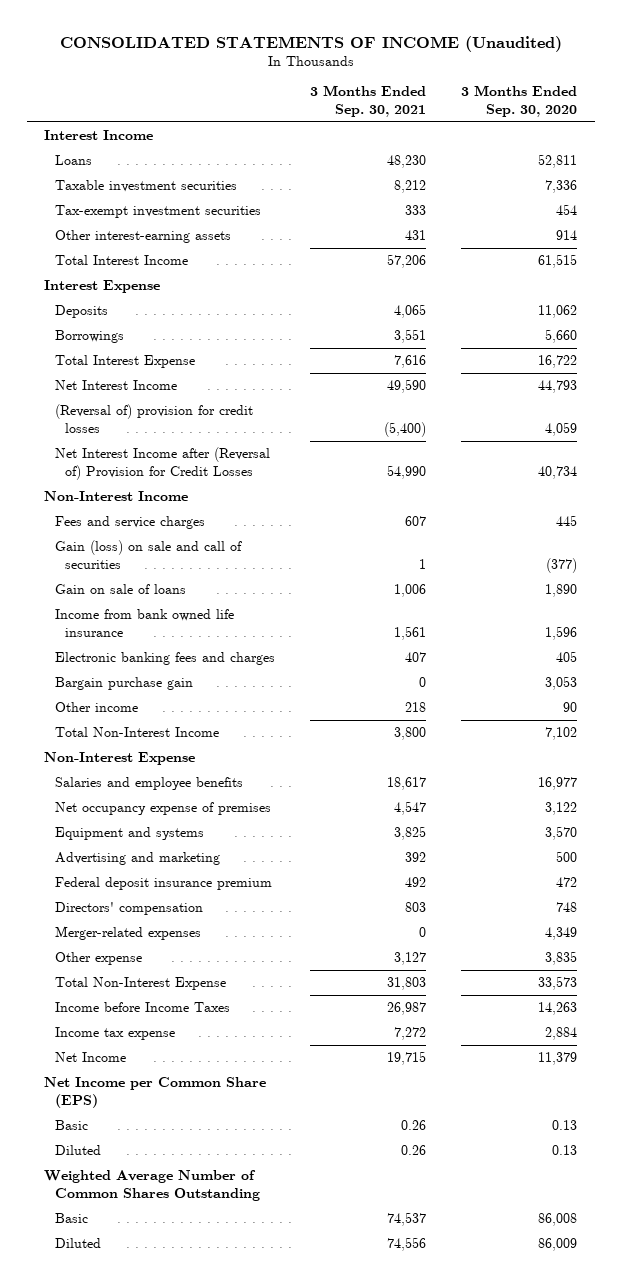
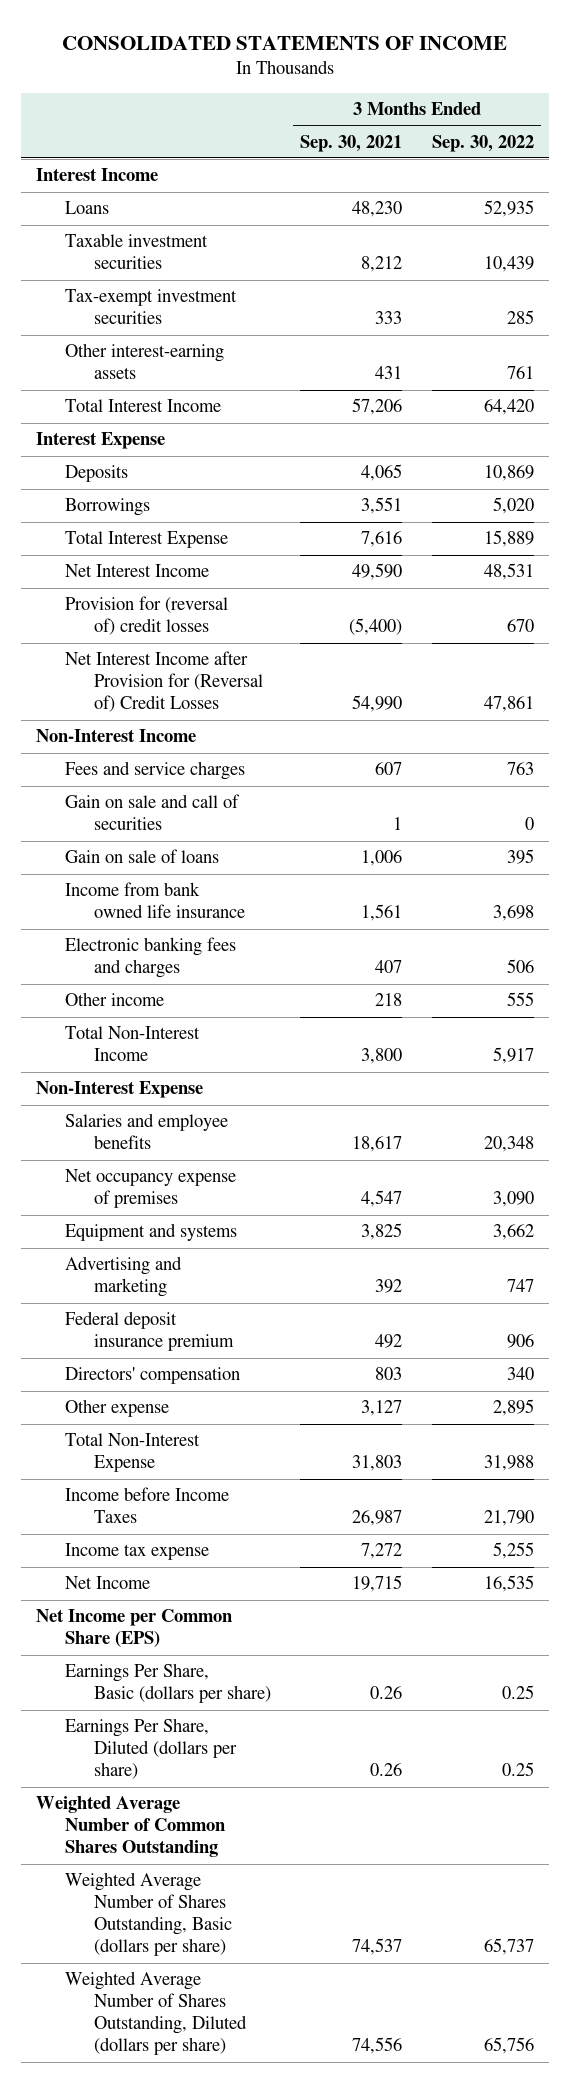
- CONSOLIDATED STATEMENTS OF INCOME (Unaudited)
+ CONSOLIDATED STATEMENTS OF INCOME
- | 3 Months Ended Sep. 30, 2021 | 3 Months Ended Sep. 30, 2020
+ | 3 Months Ended Sep. 30, 2021 | 3 Months Ended Sep. 30, 2022
- (Reversal of) provision for credit losses | (5,400) | 4,059
- Net Interest Income after (Reversal of) Provision for Credit Losses | 54,990 | 40,734
+ Provision for (reversal of) credit losses | (5,400) | 670
+ Net Interest Income after Provision for (Reversal of) Credit Losses | 54,990 | 47,861
- Gain (loss) on sale and call of securities | 1 | (377)
+ Gain on sale and call of securities | 1 | 0
- Bargain purchase gain | 0 | 3,053
- Merger-related expenses | 0 | 4,349
- Basic | 0.26 | 0.13
- Diluted | 0.26 | 0.13
+ Earnings Per Share, Basic (dollars per share) | 0.26 | 0.25
+ Earnings Per Share, Diluted (dollars per share) | 0.26 | 0.25
- Basic | 74,537 | 86,008
- Diluted | 74,556 | 86,009
+ Weighted Average Number of Shares Outstanding, Basic (dollars per share) | 74,537 | 65,737
+ Weighted Average Number of Shares Outstanding, Diluted (dollars per share) | 74,556 | 65,756

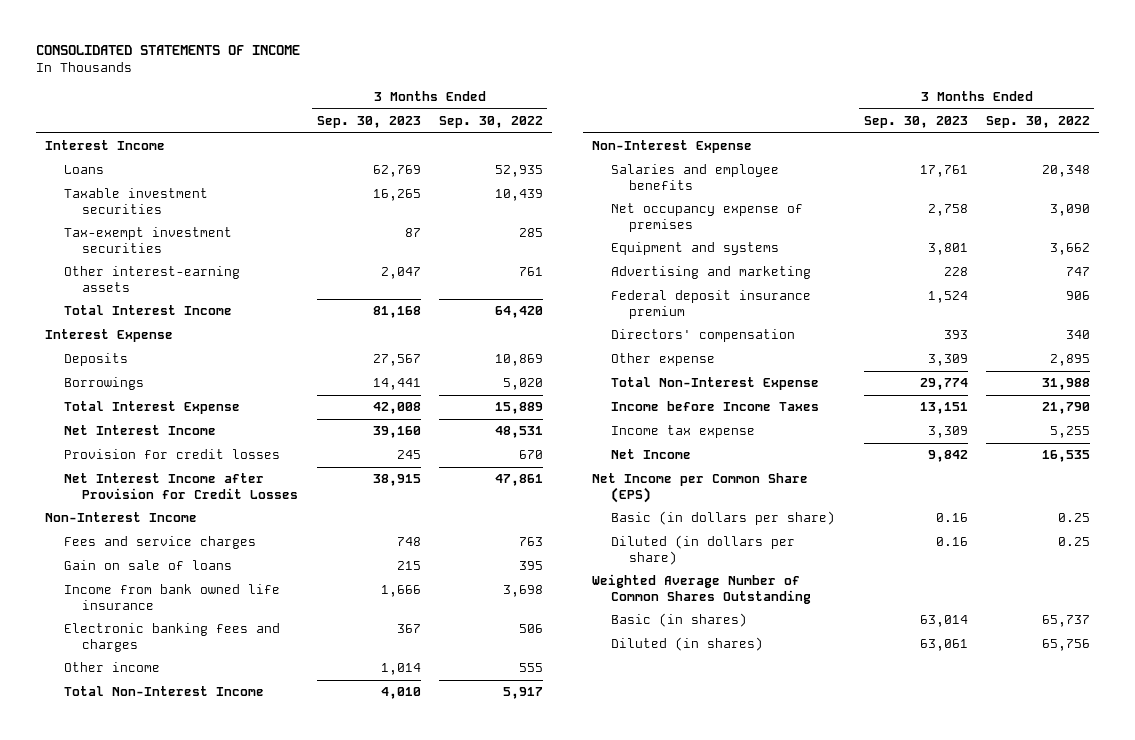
- | 3 Months Ended Sep. 30, 2021 | 3 Months Ended Sep. 30, 2022
+ | 3 Months Ended Sep. 30, 2023 | 3 Months Ended Sep. 30, 2022
- Provision for (reversal of) credit losses | (5,400) | 670
- Net Interest Income after Provision for (Reversal of) Credit Losses | 54,990 | 47,861
+ Provision for credit losses | 245 | 670
+ Net Interest Income after Provision for Credit Losses | 38,915 | 47,861
- Gain on sale and call of securities | 1 | 0
- Earnings Per Share, Basic (dollars per share) | 0.26 | 0.25
- Earnings Per Share, Diluted (dollars per share) | 0.26 | 0.25
+ Basic (in dollars per share) | 0.16 | 0.25
+ Diluted (in dollars per share) | 0.16 | 0.25
- Weighted Average Number of Shares Outstanding, Basic (dollars per share) | 74,537 | 65,737
- Weighted Average Number of Shares Outstanding, Diluted (dollars per share) | 74,556 | 65,756
+ Basic (in shares) | 63,014 | 65,737
+ Diluted (in shares) | 63,061 | 65,756

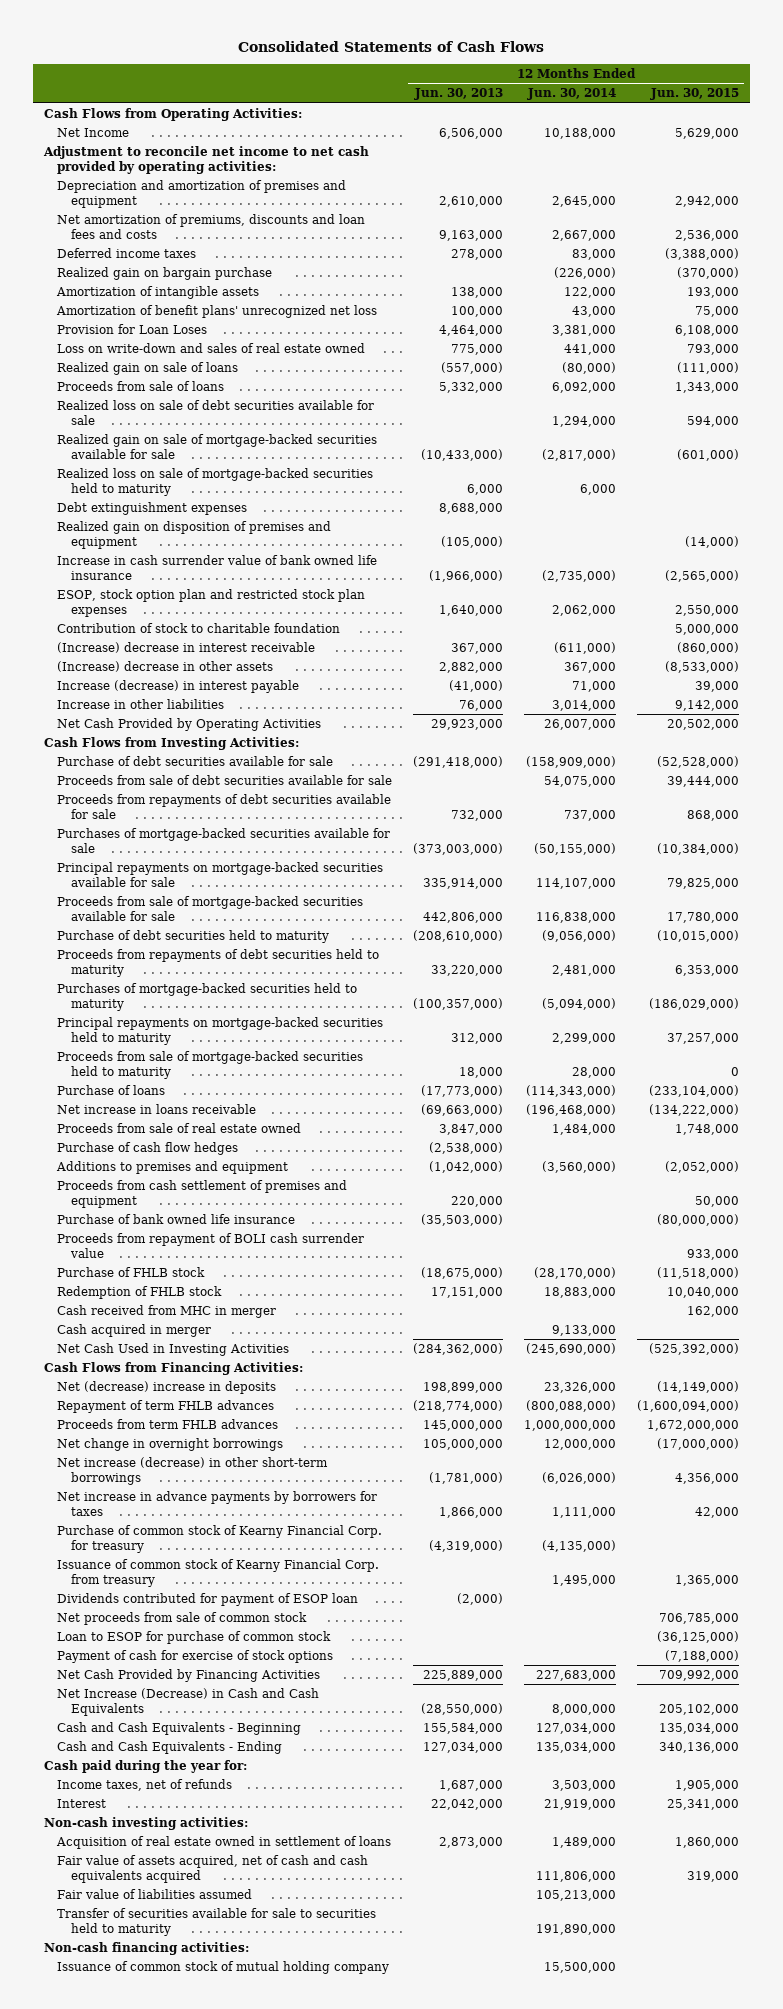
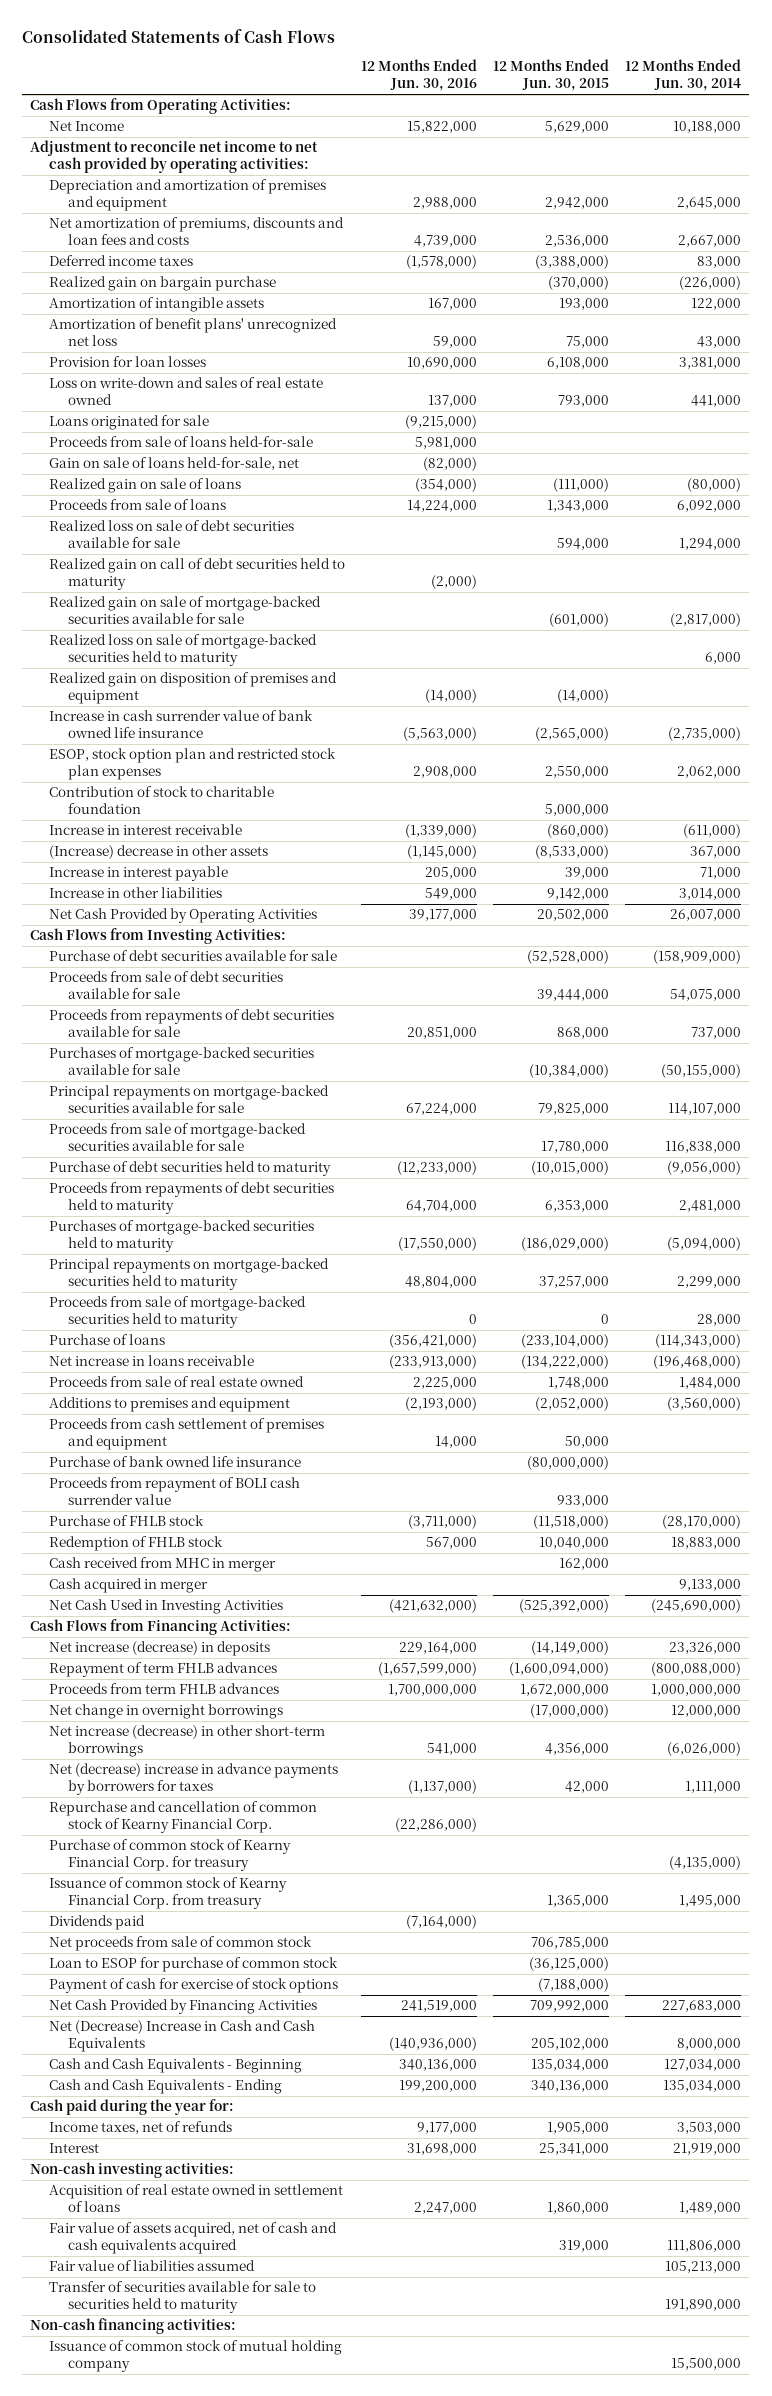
- | 12 Months Ended Jun. 30, 2013 | 12 Months Ended Jun. 30, 2014 | 12 Months Ended Jun. 30, 2015
+ | 12 Months Ended Jun. 30, 2016 | 12 Months Ended Jun. 30, 2015 | 12 Months Ended Jun. 30, 2014
- Provision for Loan Loses | 4,464,000 | 3,381,000 | 6,108,000
+ Provision for loan losses | 10,690,000 | 6,108,000 | 3,381,000
+ Loans originated for sale | (9,215,000) | |
+ Proceeds from sale of loans held-for-sale | 5,981,000 | |
+ Gain on sale of loans held-for-sale, net | (82,000) | |
+ Realized gain on call of debt securities held to maturity | (2,000) | |
- Debt extinguishment expenses | 8,688,000 | |
- (Increase) decrease in interest receivable | 367,000 | (611,000) | (860,000)
+ Increase in interest receivable | (1,339,000) | (860,000) | (611,000)
- Increase (decrease) in interest payable | (41,000) | 71,000 | 39,000
+ Increase in interest payable | 205,000 | 39,000 | 71,000
- Purchase of cash flow hedges | (2,538,000) | |
- Net (decrease) increase in deposits | 198,899,000 | 23,326,000 | (14,149,000)
+ Net increase (decrease) in deposits | 229,164,000 | (14,149,000) | 23,326,000
- Net increase in advance payments by borrowers for taxes | 1,866,000 | 1,111,000 | 42,000
+ Net (decrease) increase in advance payments by borrowers for taxes | (1,137,000) | 42,000 | 1,111,000
+ Repurchase and cancellation of common stock of Kearny Financial Corp. | (22,286,000) | |
- Dividends contributed for payment of ESOP loan | (2,000) | |
+ Dividends paid | (7,164,000) | |
- Net Increase (Decrease) in Cash and Cash Equivalents | (28,550,000) | 8,000,000 | 205,102,000
+ Net (Decrease) Increase in Cash and Cash Equivalents | (140,936,000) | 205,102,000 | 8,000,000

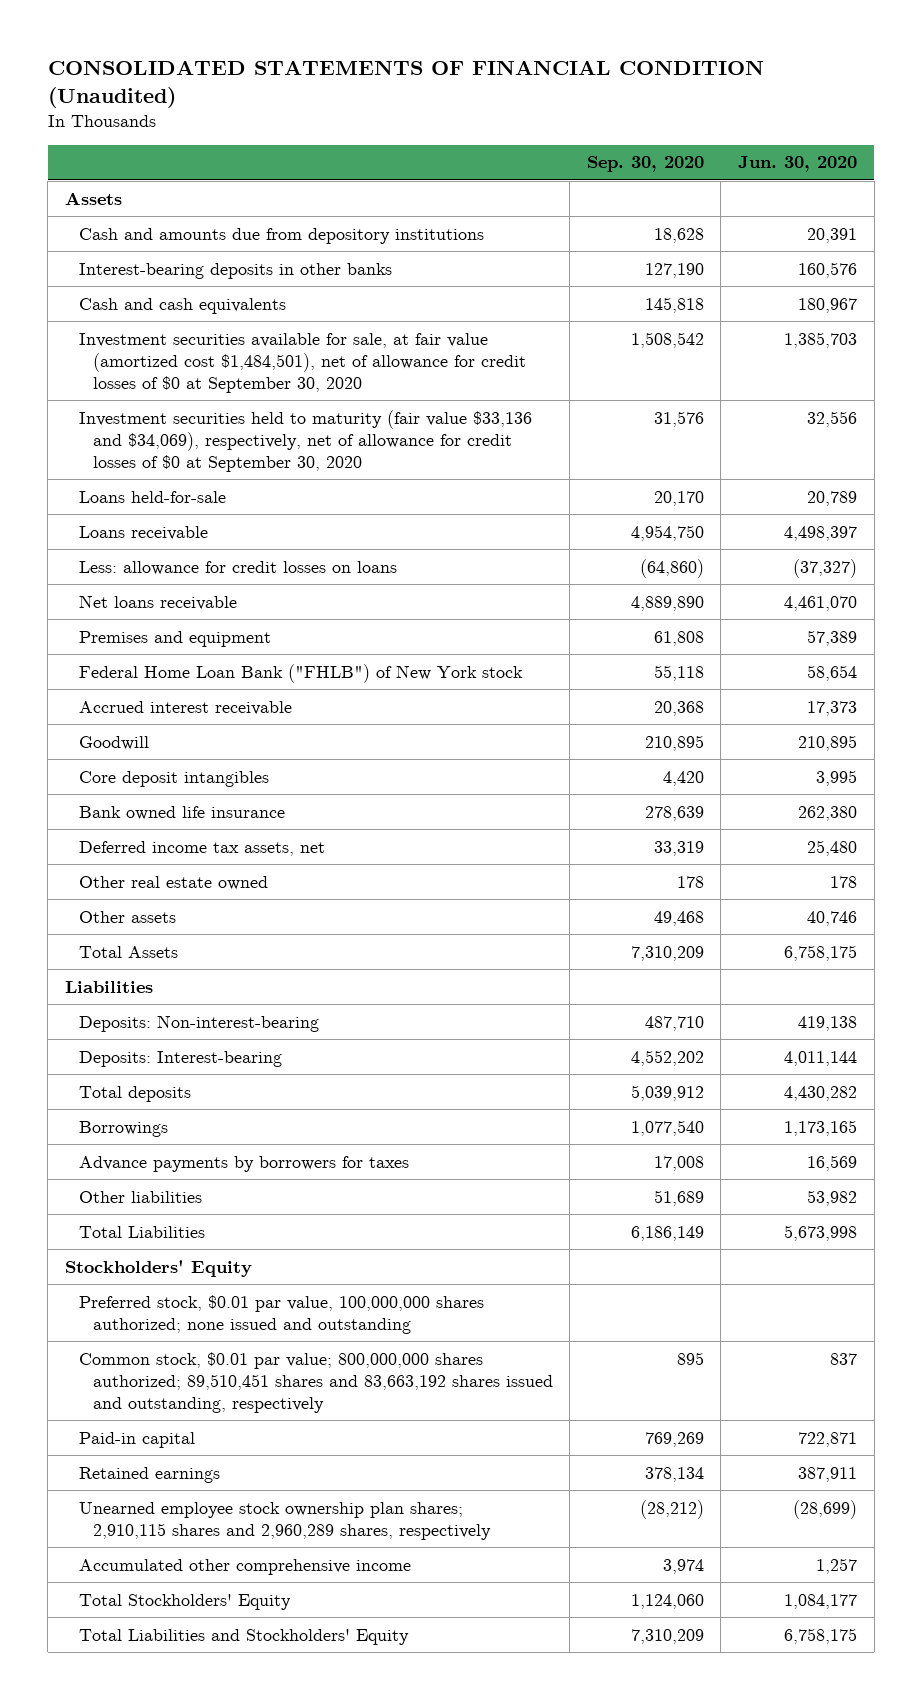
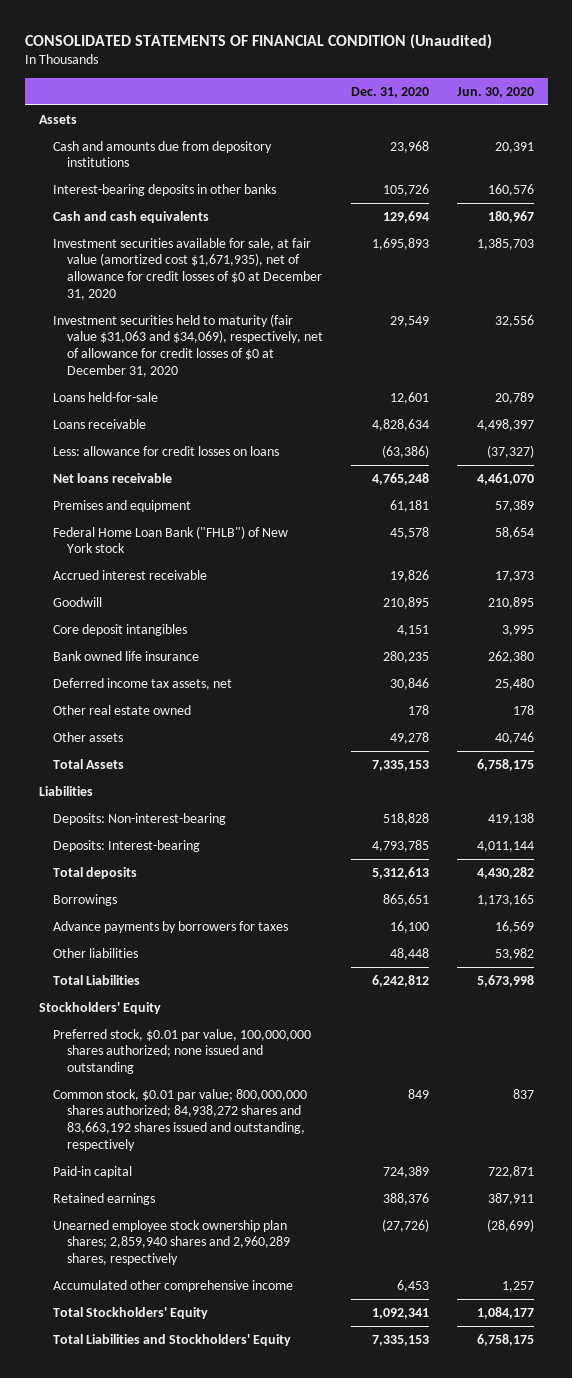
- | Sep. 30, 2020 | Jun. 30, 2020
+ | Dec. 31, 2020 | Jun. 30, 2020
- Investment securities available for sale, at fair value (amortized cost $1,484,501), net of allowance for credit losses of $0 at September 30, 2020 | 1,508,542 | 1,385,703
- Investment securities held to maturity (fair value $33,136 and $34,069), respectively, net of allowance for credit losses of $0 at September 30, 2020 | 31,576 | 32,556
+ Investment securities available for sale, at fair value (amortized cost $1,671,935), net of allowance for credit losses of $0 at December 31, 2020 | 1,695,893 | 1,385,703
+ Investment securities held to maturity (fair value $31,063 and $34,069), respectively, net of allowance for credit losses of $0 at December 31, 2020 | 29,549 | 32,556
- Common stock, $0.01 par value; 800,000,000 shares authorized; 89,510,451 shares and 83,663,192 shares issued and outstanding, respectively | 895 | 837
+ Common stock, $0.01 par value; 800,000,000 shares authorized; 84,938,272 shares and 83,663,192 shares issued and outstanding, respectively | 849 | 837
- Unearned employee stock ownership plan shares; 2,910,115 shares and 2,960,289 shares, respectively | (28,212) | (28,699)
+ Unearned employee stock ownership plan shares; 2,859,940 shares and 2,960,289 shares, respectively | (27,726) | (28,699)

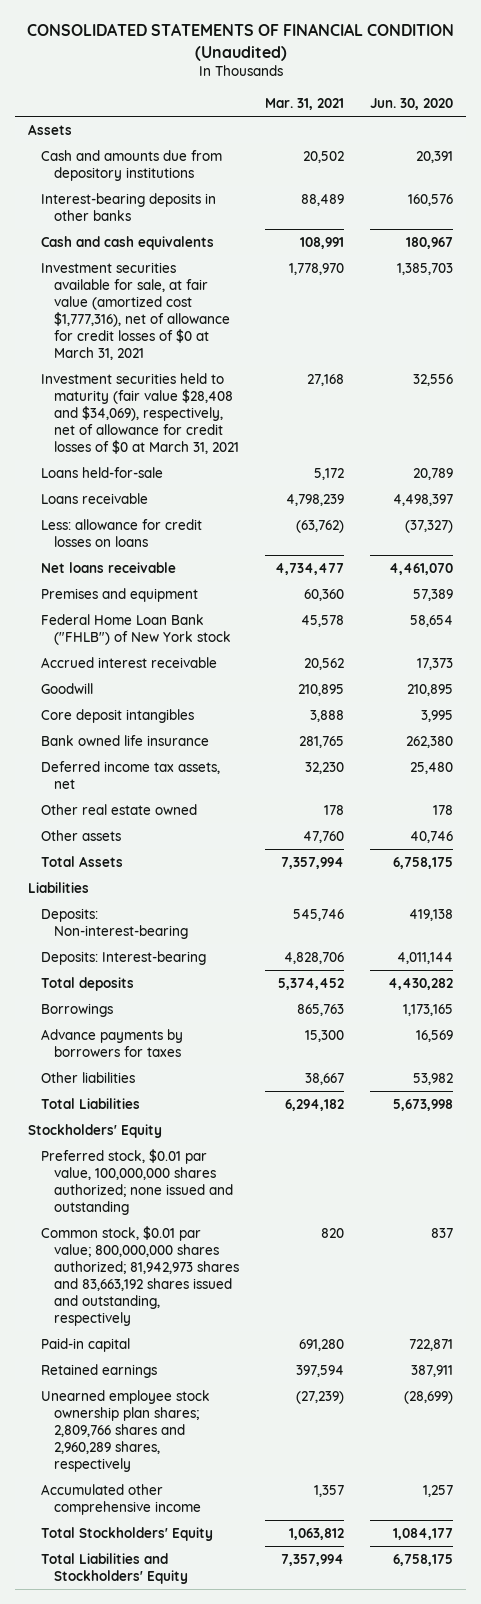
- | Dec. 31, 2020 | Jun. 30, 2020
+ | Mar. 31, 2021 | Jun. 30, 2020
- Investment securities available for sale, at fair value (amortized cost $1,671,935), net of allowance for credit losses of $0 at December 31, 2020 | 1,695,893 | 1,385,703
- Investment securities held to maturity (fair value $31,063 and $34,069), respectively, net of allowance for credit losses of $0 at December 31, 2020 | 29,549 | 32,556
+ Investment securities available for sale, at fair value (amortized cost $1,777,316), net of allowance for credit losses of $0 at March 31, 2021 | 1,778,970 | 1,385,703
+ Investment securities held to maturity (fair value $28,408 and $34,069), respectively, net of allowance for credit losses of $0 at March 31, 2021 | 27,168 | 32,556
- Common stock, $0.01 par value; 800,000,000 shares authorized; 84,938,272 shares and 83,663,192 shares issued and outstanding, respectively | 849 | 837
+ Common stock, $0.01 par value; 800,000,000 shares authorized; 81,942,973 shares and 83,663,192 shares issued and outstanding, respectively | 820 | 837
- Unearned employee stock ownership plan shares; 2,859,940 shares and 2,960,289 shares, respectively | (27,726) | (28,699)
+ Unearned employee stock ownership plan shares; 2,809,766 shares and 2,960,289 shares, respectively | (27,239) | (28,699)

